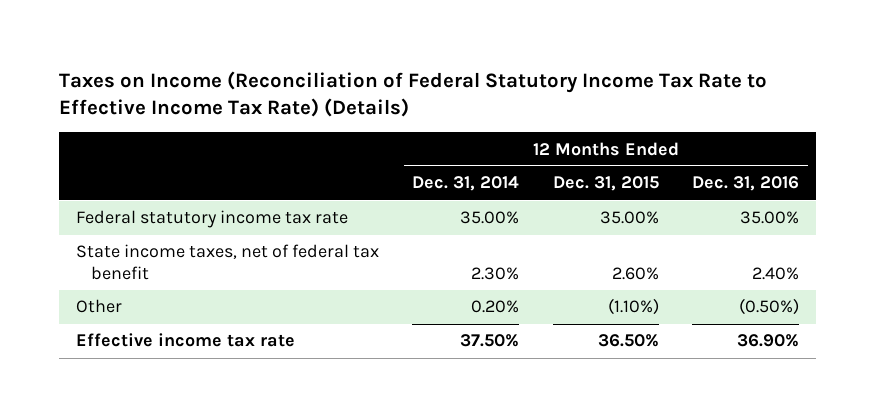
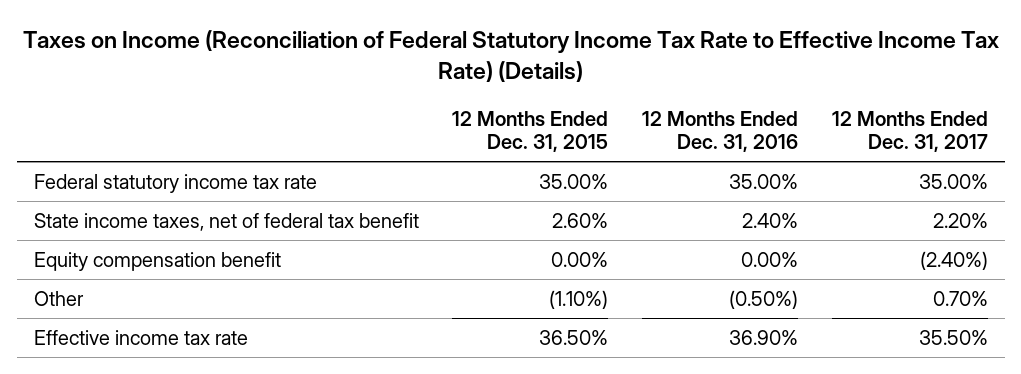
- | 12 Months Ended Dec. 31, 2014 | 12 Months Ended Dec. 31, 2015 | 12 Months Ended Dec. 31, 2016
+ | 12 Months Ended Dec. 31, 2015 | 12 Months Ended Dec. 31, 2016 | 12 Months Ended Dec. 31, 2017
+ Equity compensation benefit | 0.00% | 0.00% | (2.40%)

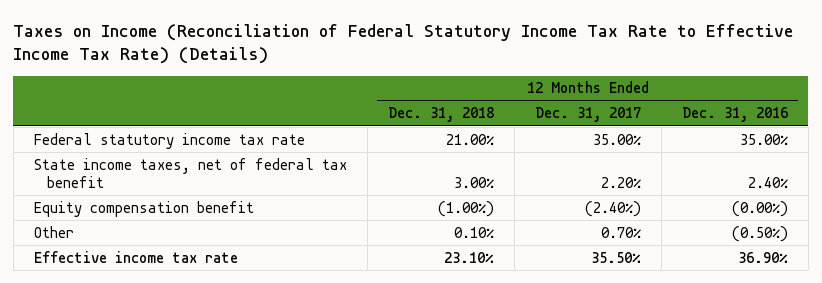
- | 12 Months Ended Dec. 31, 2015 | 12 Months Ended Dec. 31, 2016 | 12 Months Ended Dec. 31, 2017
+ | 12 Months Ended Dec. 31, 2018 | 12 Months Ended Dec. 31, 2017 | 12 Months Ended Dec. 31, 2016
- Equity compensation benefit | 0.00% | 0.00% | (2.40%)
+ Equity compensation benefit | (1.00%) | (2.40%) | (0.00%)

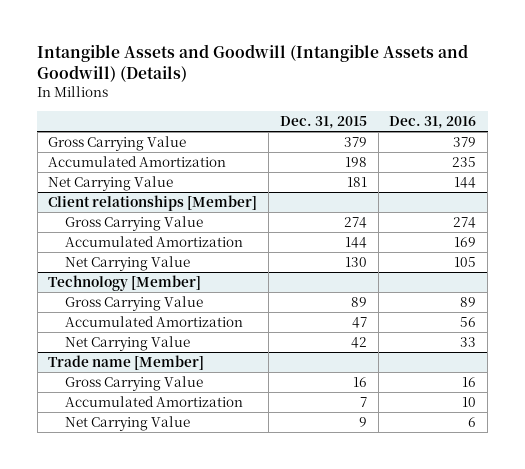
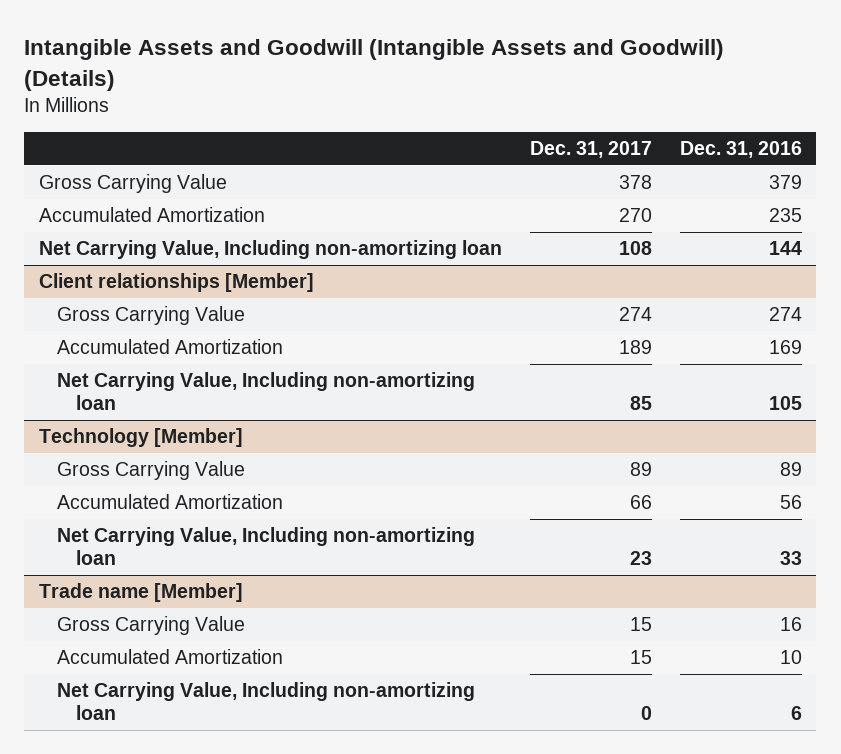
- | Dec. 31, 2015 | Dec. 31, 2016
+ | Dec. 31, 2017 | Dec. 31, 2016
- Net Carrying Value | 181 | 144
+ Net Carrying Value, Including non-amortizing loan | 108 | 144
@ Client relationships [Member]
- Net Carrying Value | 130 | 105
+ Net Carrying Value, Including non-amortizing loan | 85 | 105
@ Technology [Member]
- Net Carrying Value | 42 | 33
+ Net Carrying Value, Including non-amortizing loan | 23 | 33
@ Trade name [Member]
- Net Carrying Value | 9 | 6
+ Net Carrying Value, Including non-amortizing loan | 0 | 6

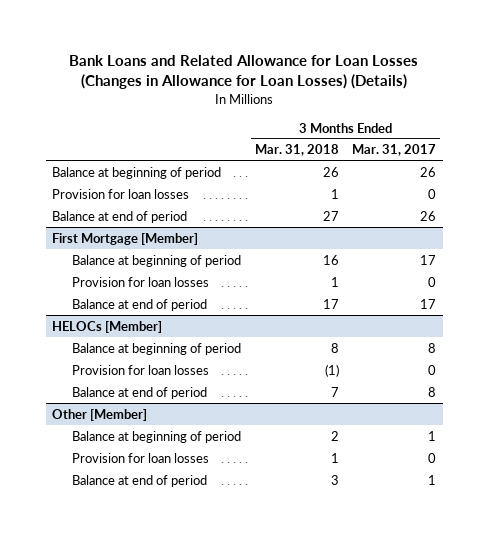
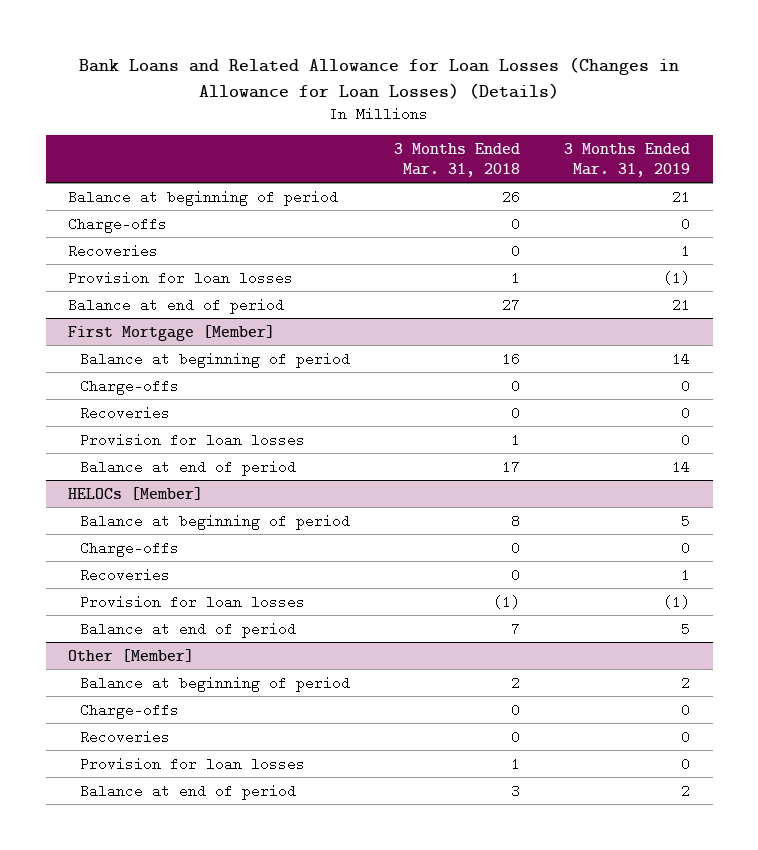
- | 3 Months Ended Mar. 31, 2018 | 3 Months Ended Mar. 31, 2017
+ | 3 Months Ended Mar. 31, 2018 | 3 Months Ended Mar. 31, 2019
+ Charge-offs | 0 | 0
+ Recoveries | 0 | 1
@ First Mortgage [Member]
+ Charge-offs | 0 | 0
+ Recoveries | 0 | 0
@ HELOCs [Member]
+ Charge-offs | 0 | 0
+ Recoveries | 0 | 1
@ Other [Member]
+ Charge-offs | 0 | 0
+ Recoveries | 0 | 0

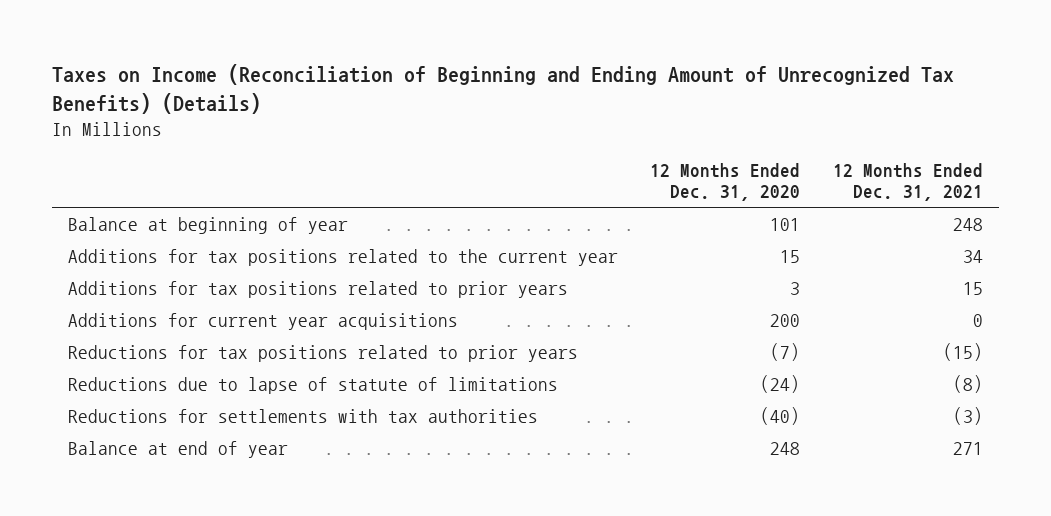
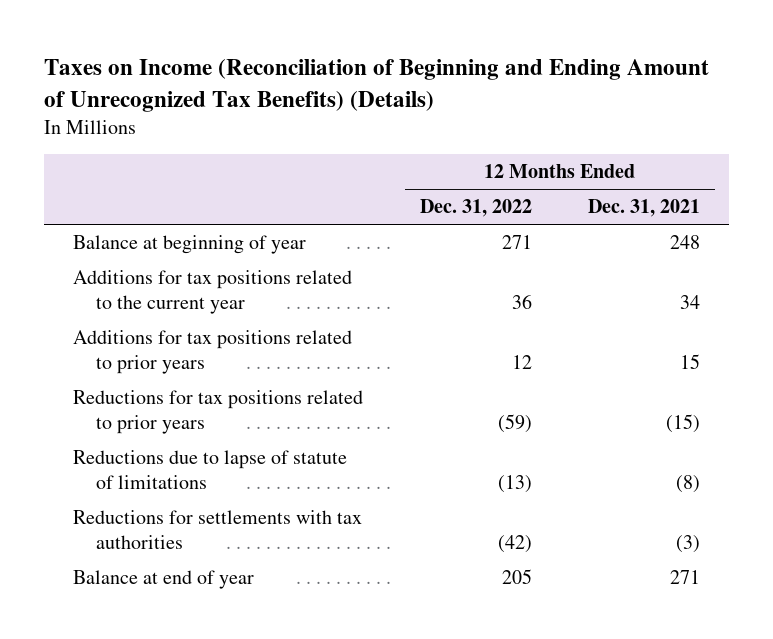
- | 12 Months Ended Dec. 31, 2020 | 12 Months Ended Dec. 31, 2021
+ | 12 Months Ended Dec. 31, 2022 | 12 Months Ended Dec. 31, 2021
- Additions for current year acquisitions | 200 | 0

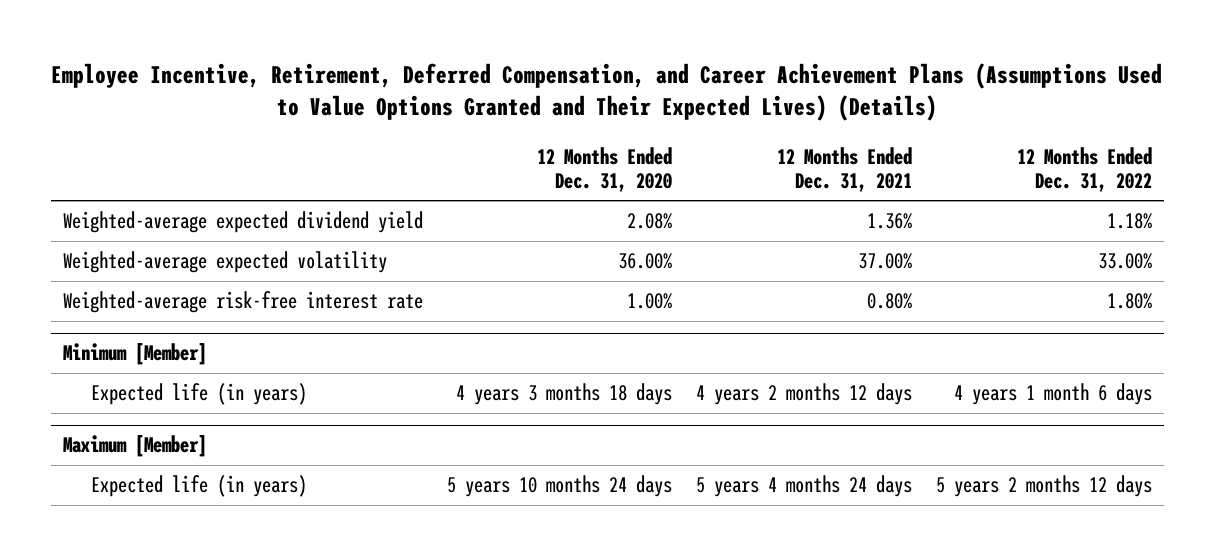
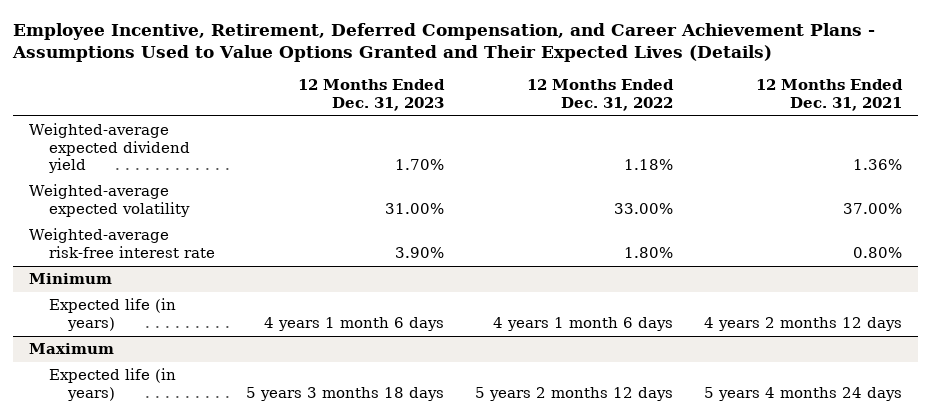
- Employee Incentive, Retirement, Deferred Compensation, and Career Achievement Plans (Assumptions Used to Value Options Granted and Their Expected Lives) (Details)
+ Employee Incentive, Retirement, Deferred Compensation, and Career Achievement Plans - Assumptions Used to Value Options Granted and Their Expected Lives (Details)
- | 12 Months Ended Dec. 31, 2020 | 12 Months Ended Dec. 31, 2021 | 12 Months Ended Dec. 31, 2022
+ | 12 Months Ended Dec. 31, 2023 | 12 Months Ended Dec. 31, 2022 | 12 Months Ended Dec. 31, 2021
- Minimum [Member]
+ Minimum
- Maximum [Member]
+ Maximum

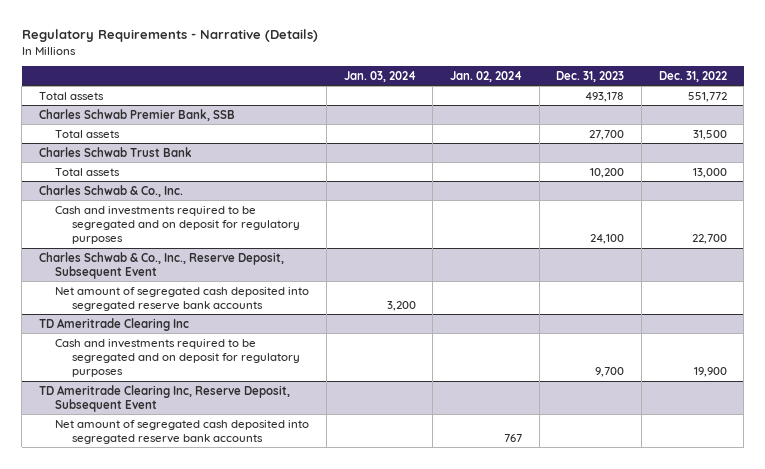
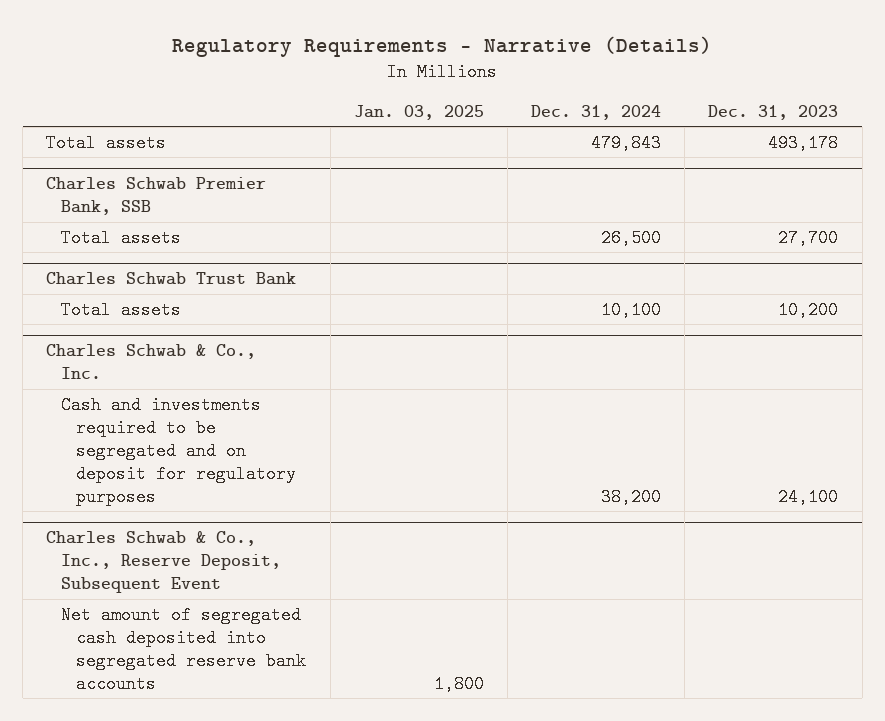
- | Jan. 03, 2024 | Jan. 02, 2024 | Dec. 31, 2023 | Dec. 31, 2022
+ | Jan. 03, 2025 | Dec. 31, 2024 | Dec. 31, 2023
- TD Ameritrade Clearing Inc
- Cash and investments required to be segregated and on deposit for regulatory purposes | | | 9,700 | 19,900
- TD Ameritrade Clearing Inc, Reserve Deposit, Subsequent Event
- Net amount of segregated cash deposited into segregated reserve bank accounts | | 767 | |

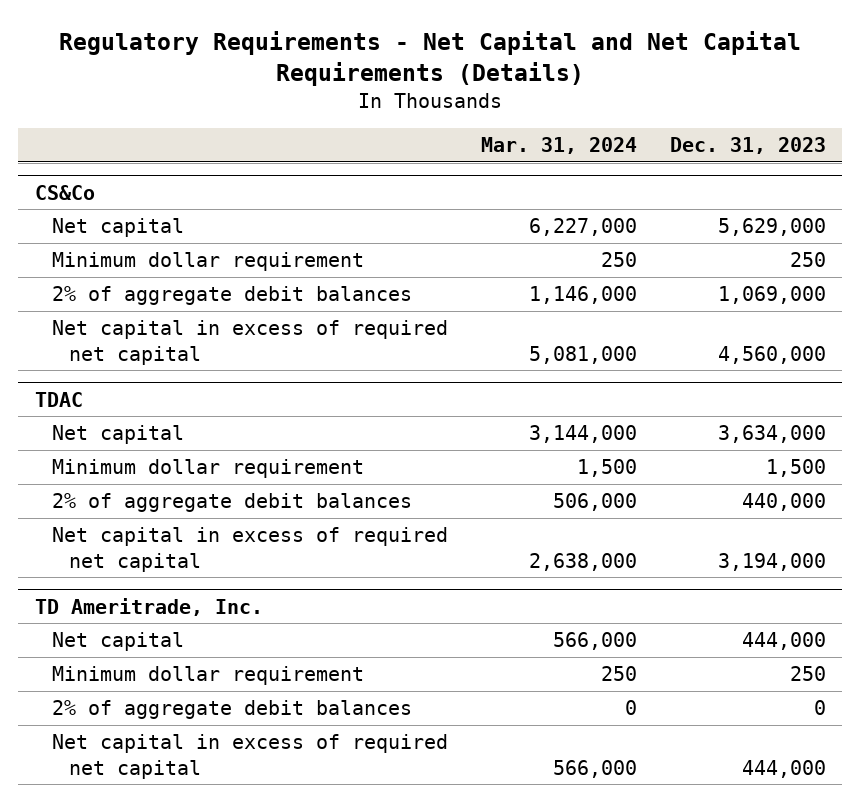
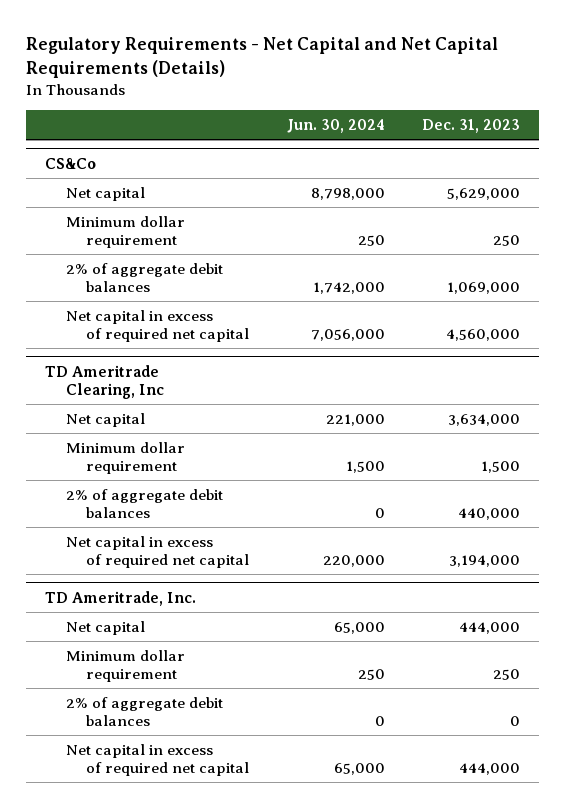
- | Mar. 31, 2024 | Dec. 31, 2023
+ | Jun. 30, 2024 | Dec. 31, 2023
- TDAC
+ TD Ameritrade Clearing, Inc

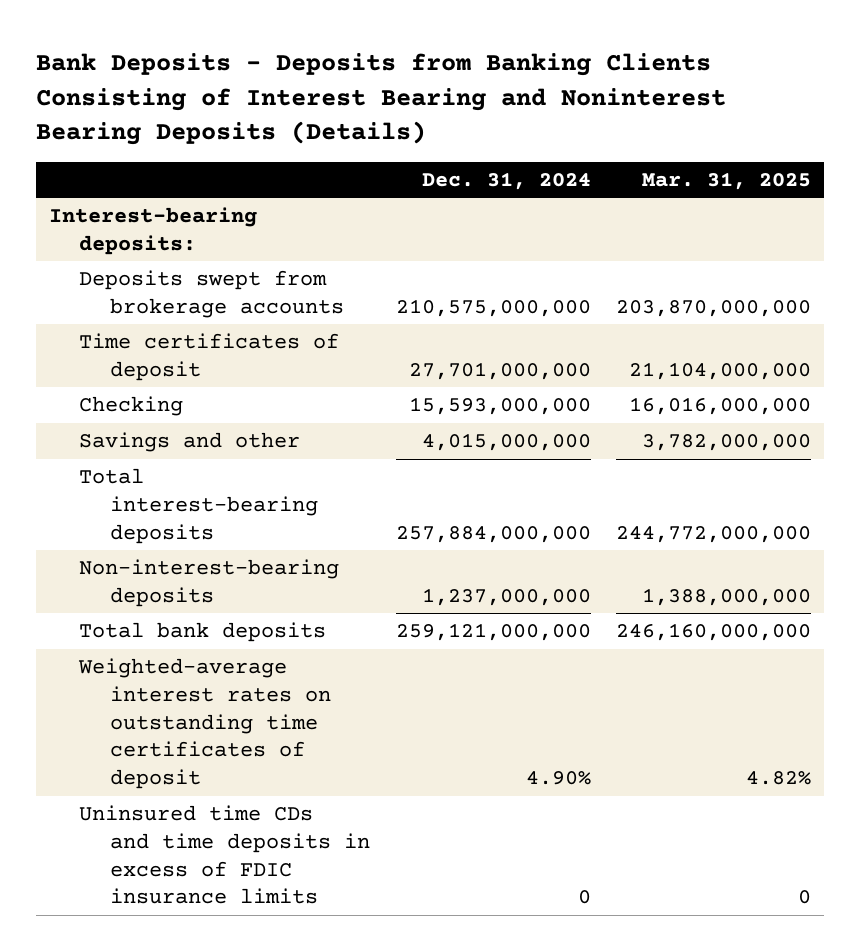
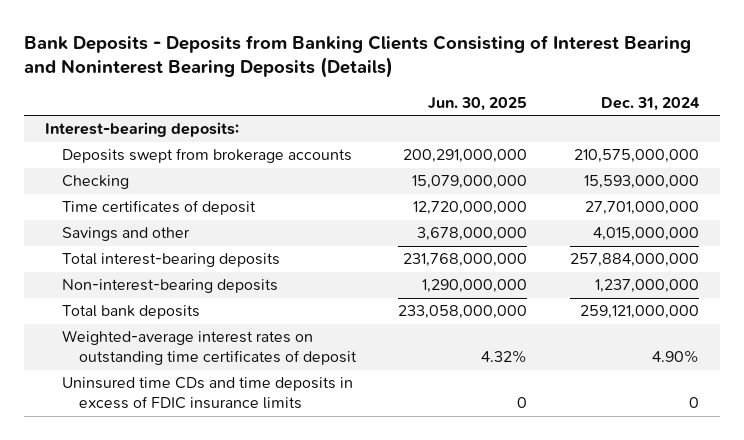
- | Dec. 31, 2024 | Mar. 31, 2025
+ | Jun. 30, 2025 | Dec. 31, 2024
moved down: Time certificates of deposit | 12,720,000,000 | 27,701,000,000

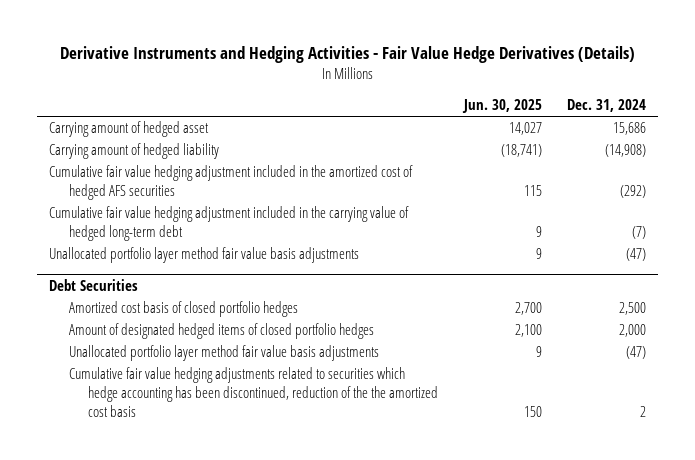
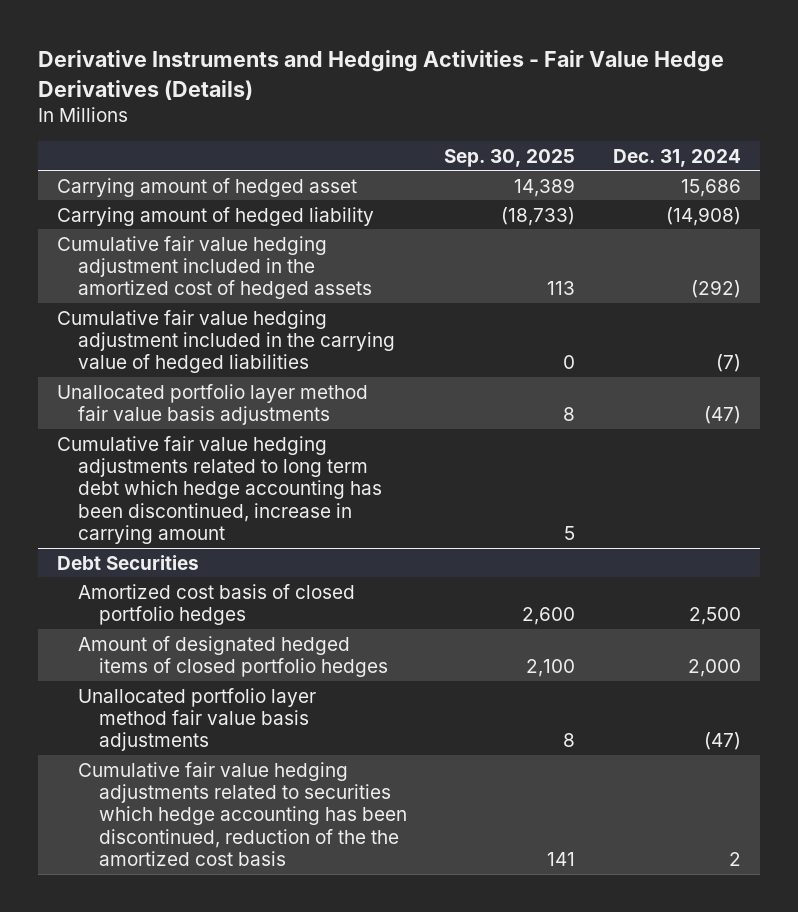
- | Jun. 30, 2025 | Dec. 31, 2024
+ | Sep. 30, 2025 | Dec. 31, 2024
- Cumulative fair value hedging adjustment included in the amortized cost of hedged AFS securities | 115 | (292)
- Cumulative fair value hedging adjustment included in the carrying value of hedged long-term debt | 9 | (7)
+ Cumulative fair value hedging adjustment included in the amortized cost of hedged assets | 113 | (292)
+ Cumulative fair value hedging adjustment included in the carrying value of hedged liabilities | 0 | (7)
+ Cumulative fair value hedging adjustments related to long term debt which hedge accounting has been discontinued, increase in carrying amount | 5 |

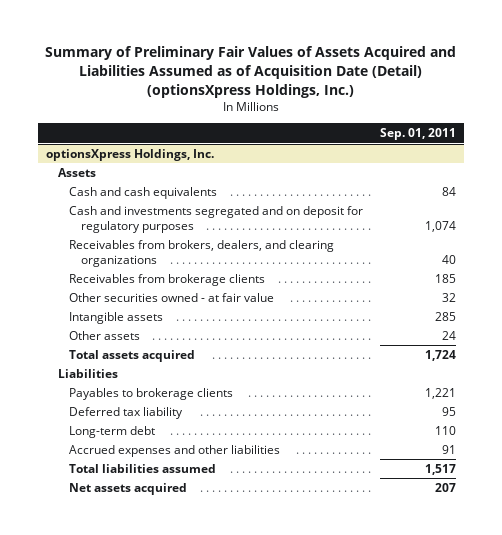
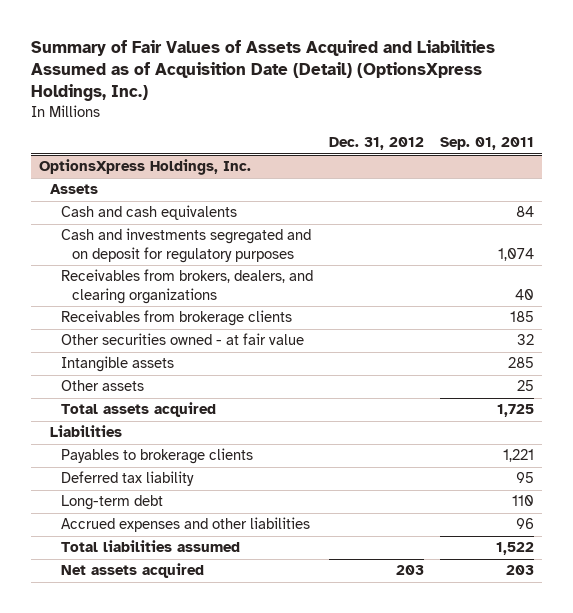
- Summary of Preliminary Fair Values of Assets Acquired and Liabilities Assumed as of Acquisition Date (Detail) (optionsXpress Holdings, Inc.)
+ Summary of Fair Values of Assets Acquired and Liabilities Assumed as of Acquisition Date (Detail) (OptionsXpress Holdings, Inc.)
- | Sep. 01, 2011
+ | Dec. 31, 2012 | Sep. 01, 2011
- optionsXpress Holdings, Inc.
+ OptionsXpress Holdings, Inc.
- Other assets | 24
- Total assets acquired | 1,724
+ Other assets | | 25
+ Total assets acquired | | 1,725
- Accrued expenses and other liabilities | 91
- Total liabilities assumed | 1,517
- Net assets acquired | 207
+ Accrued expenses and other liabilities | | 96
+ Total liabilities assumed | | 1,522
+ Net assets acquired | 203 | 203

